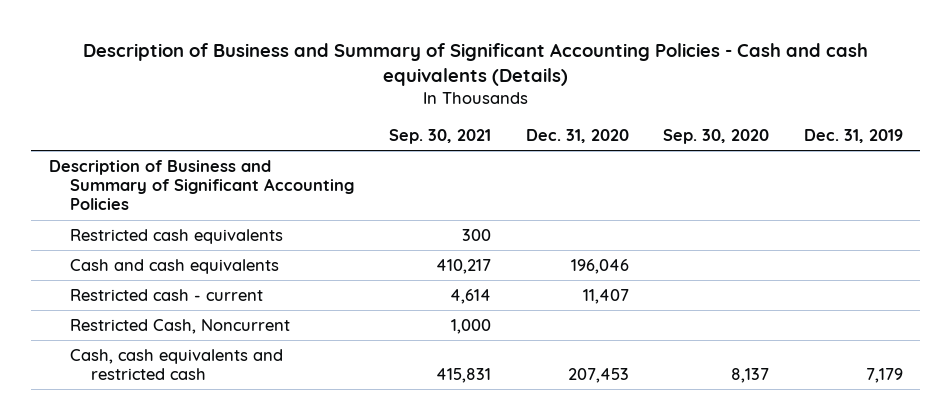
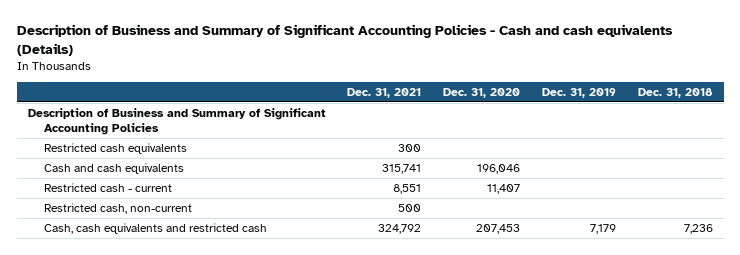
- | Sep. 30, 2021 | Dec. 31, 2020 | Sep. 30, 2020 | Dec. 31, 2019
+ | Dec. 31, 2021 | Dec. 31, 2020 | Dec. 31, 2019 | Dec. 31, 2018
- Restricted Cash, Noncurrent | 1,000 | | |
+ Restricted cash, non-current | 500 | | |

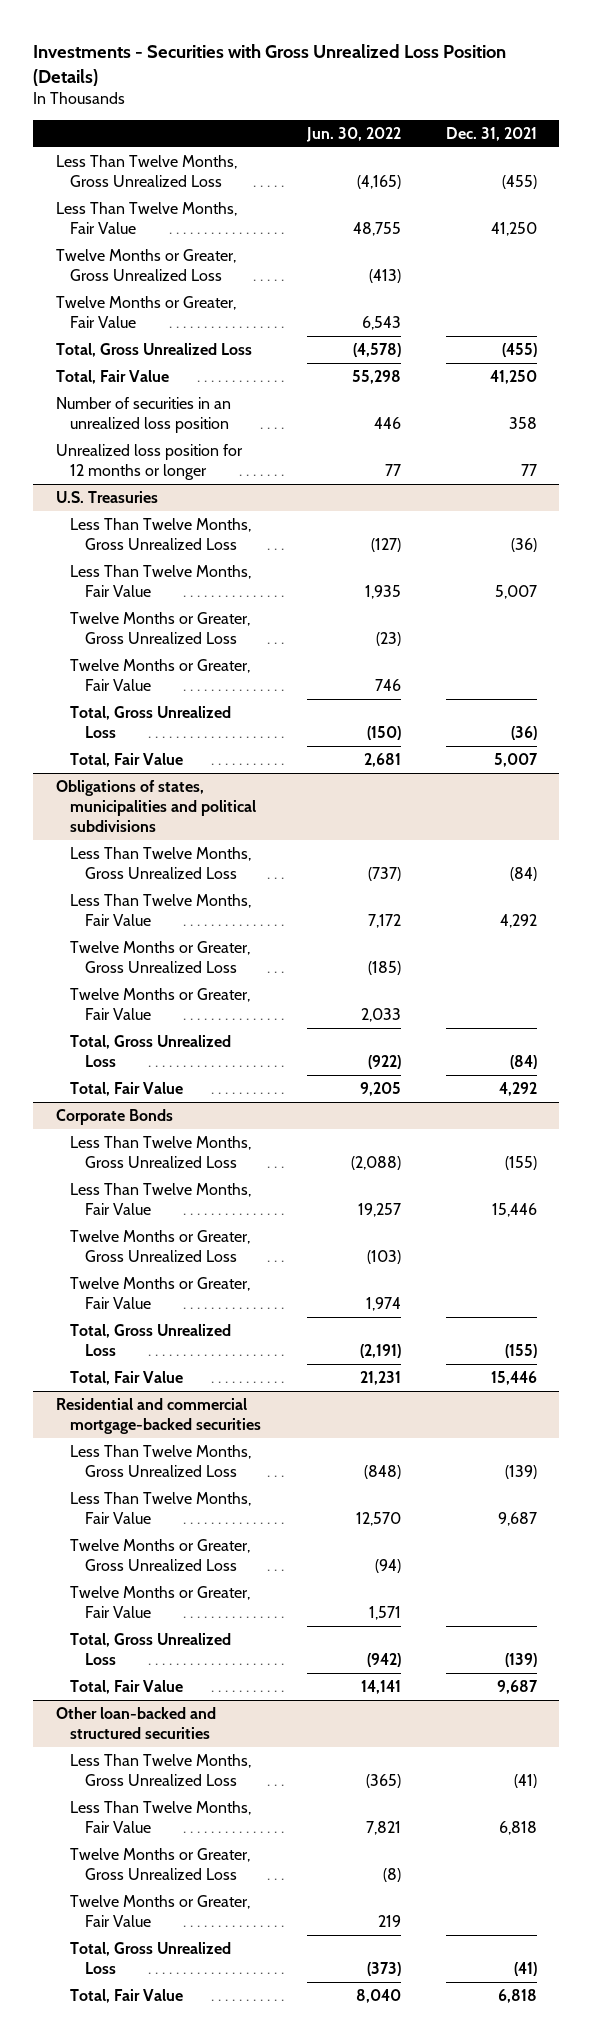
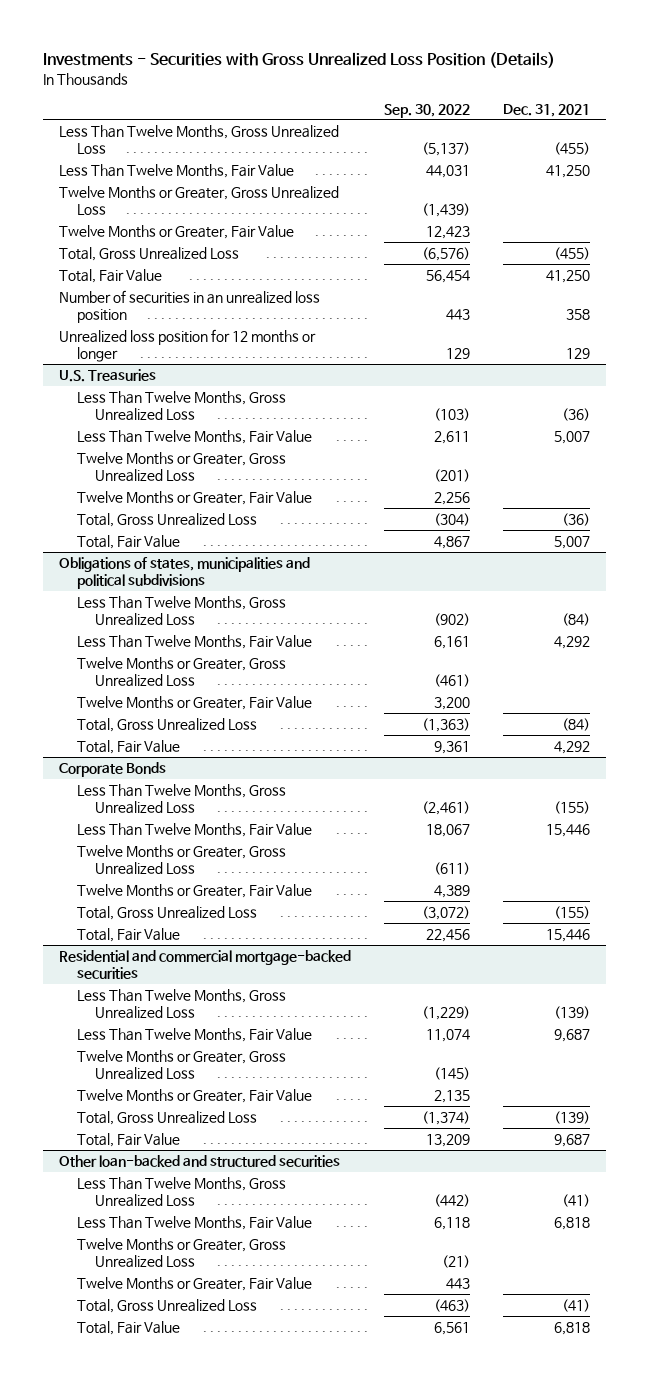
- | Jun. 30, 2022 | Dec. 31, 2021
+ | Sep. 30, 2022 | Dec. 31, 2021
- Unrealized loss position for 12 months or longer | 77 | 77
+ Unrealized loss position for 12 months or longer | 129 | 129

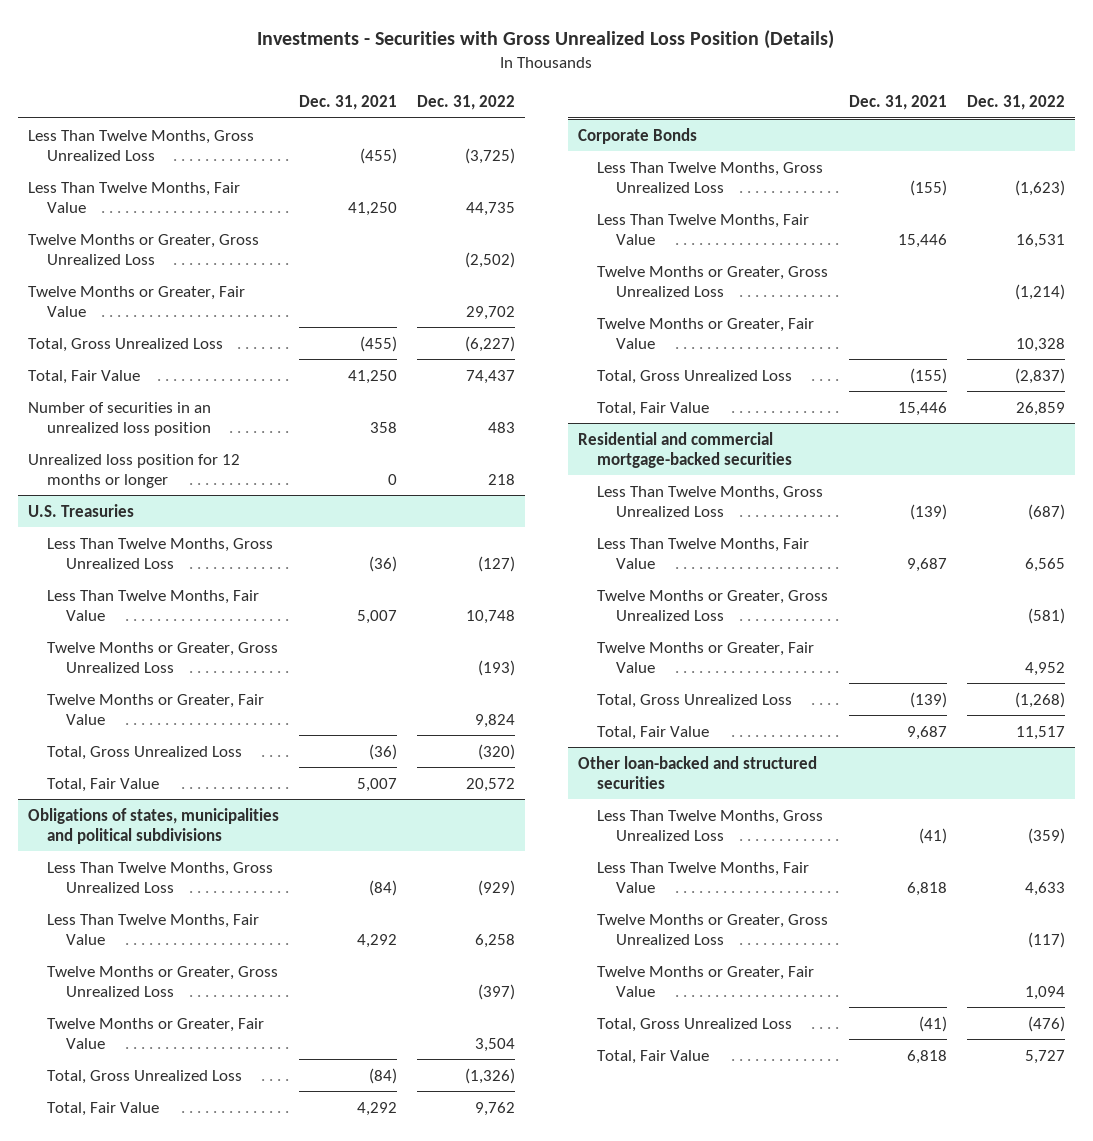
- | Sep. 30, 2022 | Dec. 31, 2021
+ | Dec. 31, 2021 | Dec. 31, 2022
- Unrealized loss position for 12 months or longer | 129 | 129
+ Unrealized loss position for 12 months or longer | 0 | 218

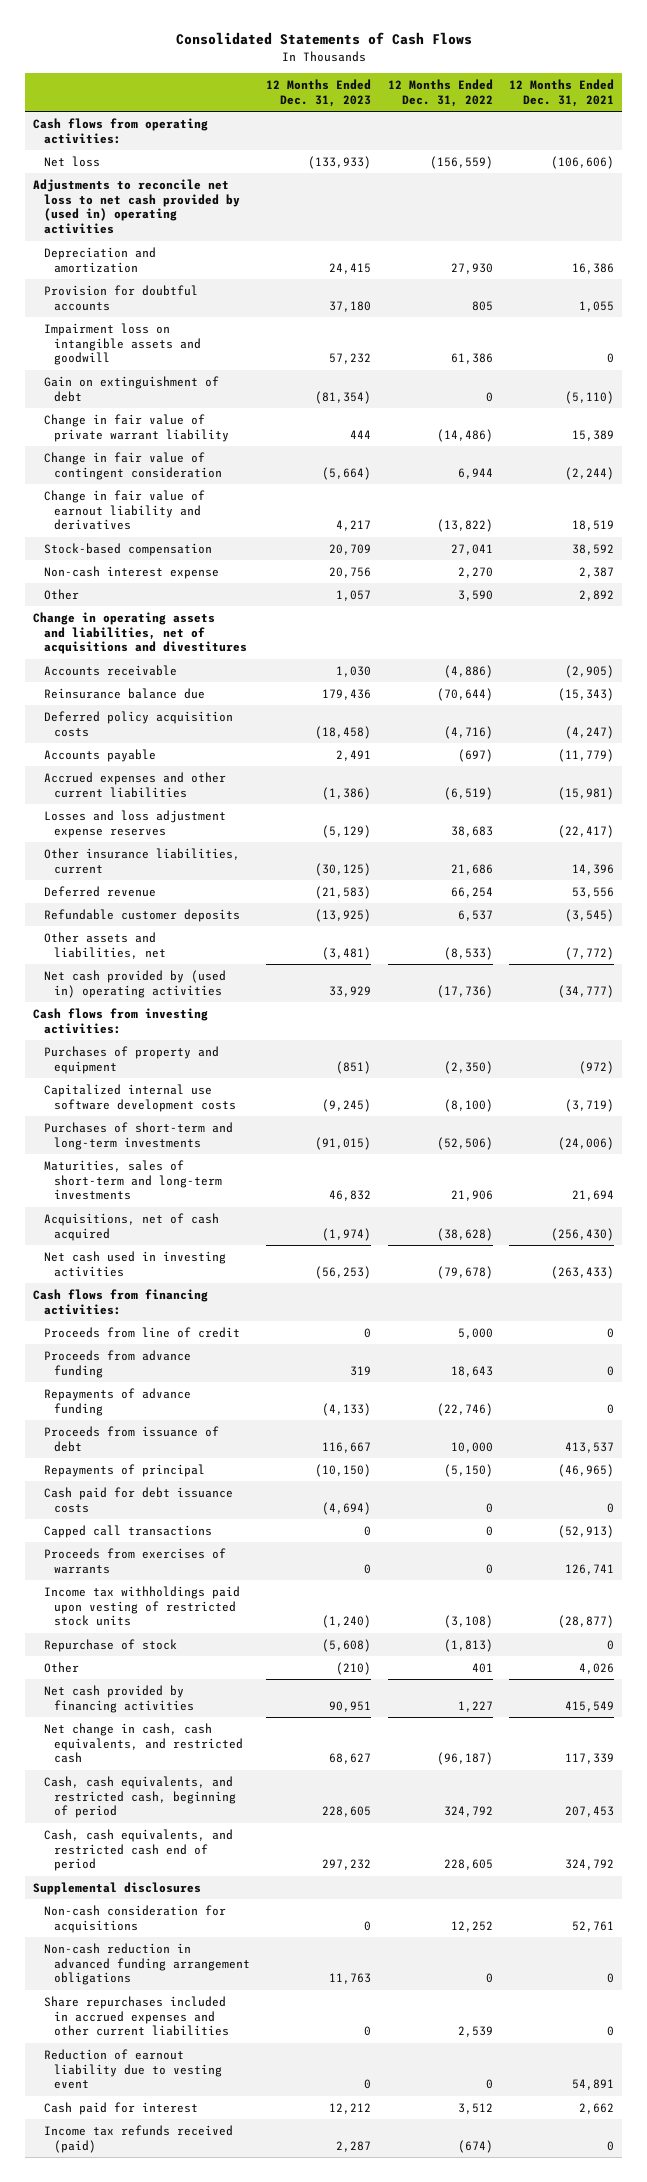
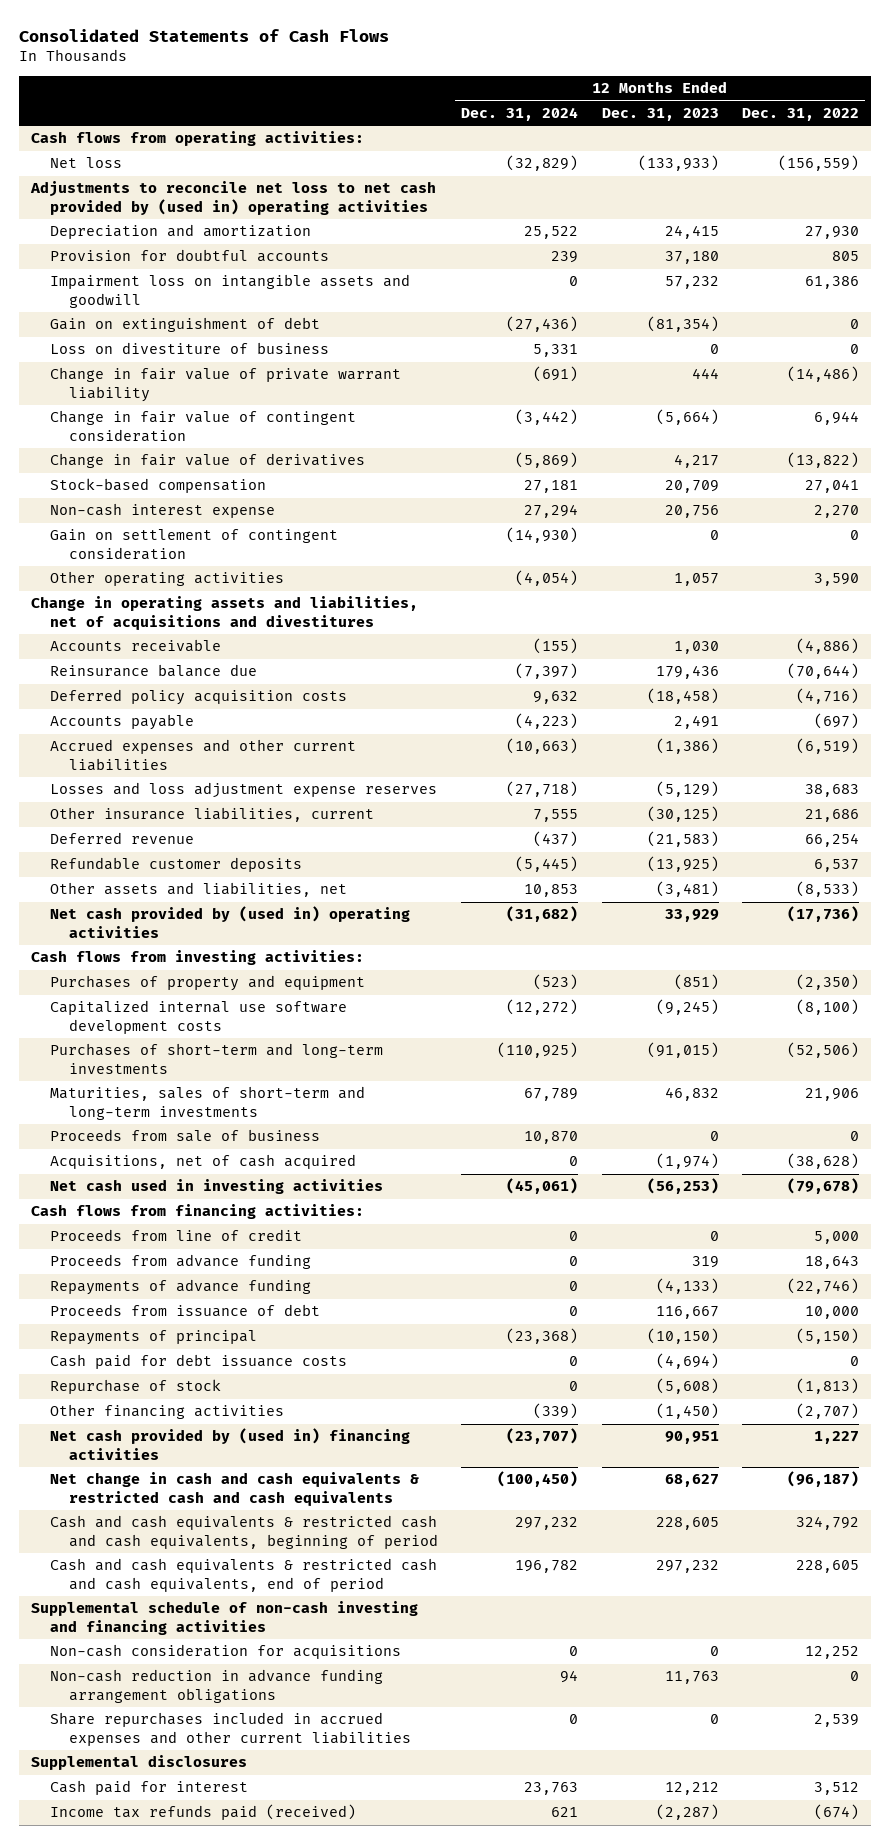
- | 12 Months Ended Dec. 31, 2023 | 12 Months Ended Dec. 31, 2022 | 12 Months Ended Dec. 31, 2021
+ | 12 Months Ended Dec. 31, 2024 | 12 Months Ended Dec. 31, 2023 | 12 Months Ended Dec. 31, 2022
+ Loss on divestiture of business | 5,331 | 0 | 0
- Change in fair value of earnout liability and derivatives | 4,217 | (13,822) | 18,519
+ Change in fair value of derivatives | (5,869) | 4,217 | (13,822)
- Other | 1,057 | 3,590 | 2,892
+ Gain on settlement of contingent consideration | (14,930) | 0 | 0
+ Other operating activities | (4,054) | 1,057 | 3,590
+ Proceeds from sale of business | 10,870 | 0 | 0
- Capped call transactions | 0 | 0 | (52,913)
- Proceeds from exercises of warrants | 0 | 0 | 126,741
- Income tax withholdings paid upon vesting of restricted stock units | (1,240) | (3,108) | (28,877)
- Other | (210) | 401 | 4,026
- Net cash provided by financing activities | 90,951 | 1,227 | 415,549
- Net change in cash, cash equivalents, and restricted cash | 68,627 | (96,187) | 117,339
- Cash, cash equivalents, and restricted cash, beginning of period | 228,605 | 324,792 | 207,453
- Cash, cash equivalents, and restricted cash end of period | 297,232 | 228,605 | 324,792
+ Other financing activities | (339) | (1,450) | (2,707)
+ Net cash provided by (used in) financing activities | (23,707) | 90,951 | 1,227
+ Net change in cash and cash equivalents & restricted cash and cash equivalents | (100,450) | 68,627 | (96,187)
+ Cash and cash equivalents & restricted cash and cash equivalents, beginning of period | 297,232 | 228,605 | 324,792
+ Cash and cash equivalents & restricted cash and cash equivalents, end of period | 196,782 | 297,232 | 228,605
+ Supplemental schedule of non-cash investing and financing activities
- Non-cash reduction in advanced funding arrangement obligations | 11,763 | 0 | 0
+ Non-cash reduction in advance funding arrangement obligations | 94 | 11,763 | 0
- Reduction of earnout liability due to vesting event | 0 | 0 | 54,891
moved down: Supplemental disclosures
- Income tax refunds received (paid) | 2,287 | (674) | 0
+ Income tax refunds paid (received) | 621 | (2,287) | (674)

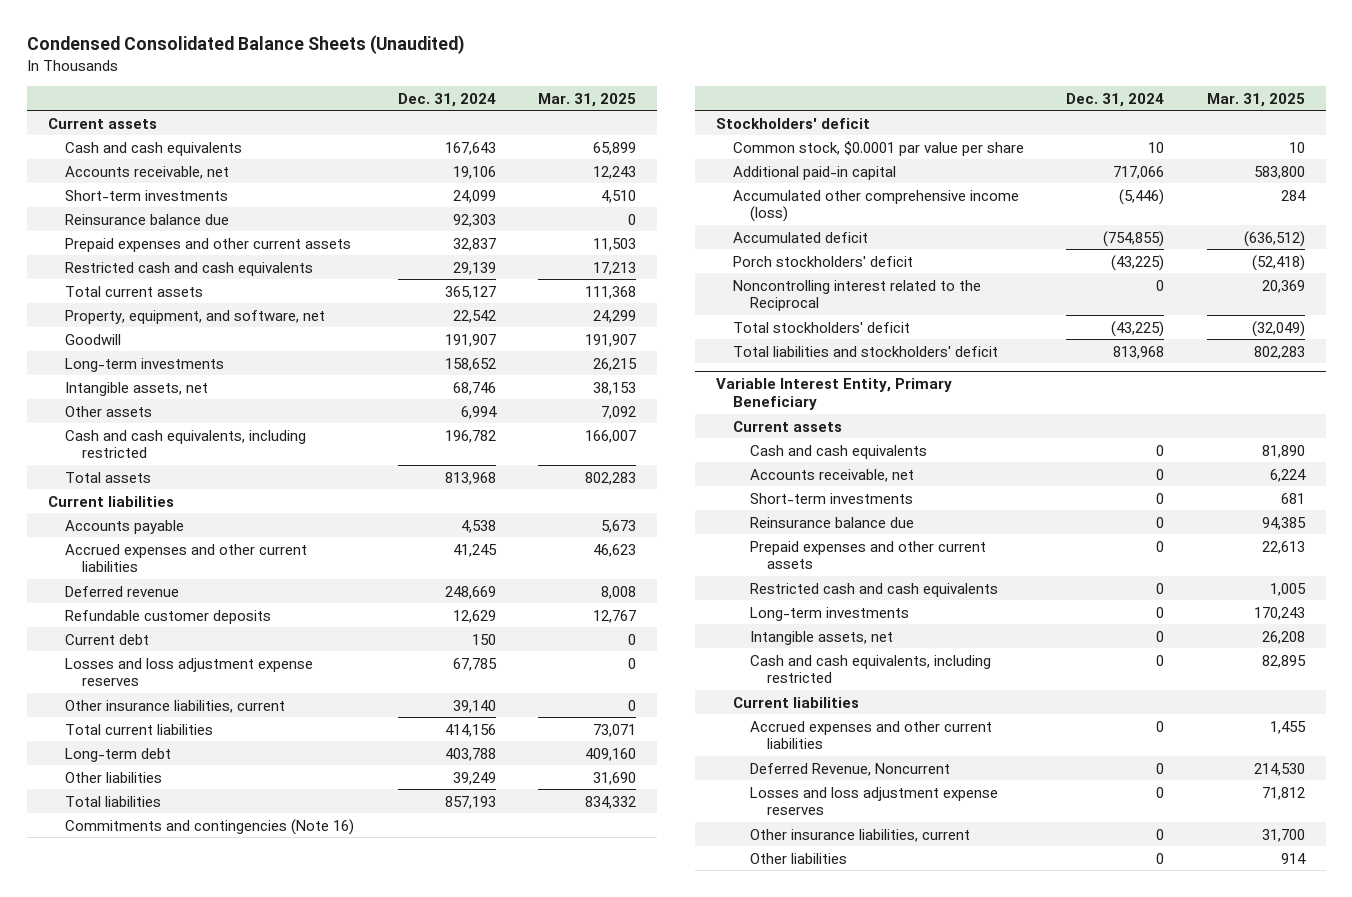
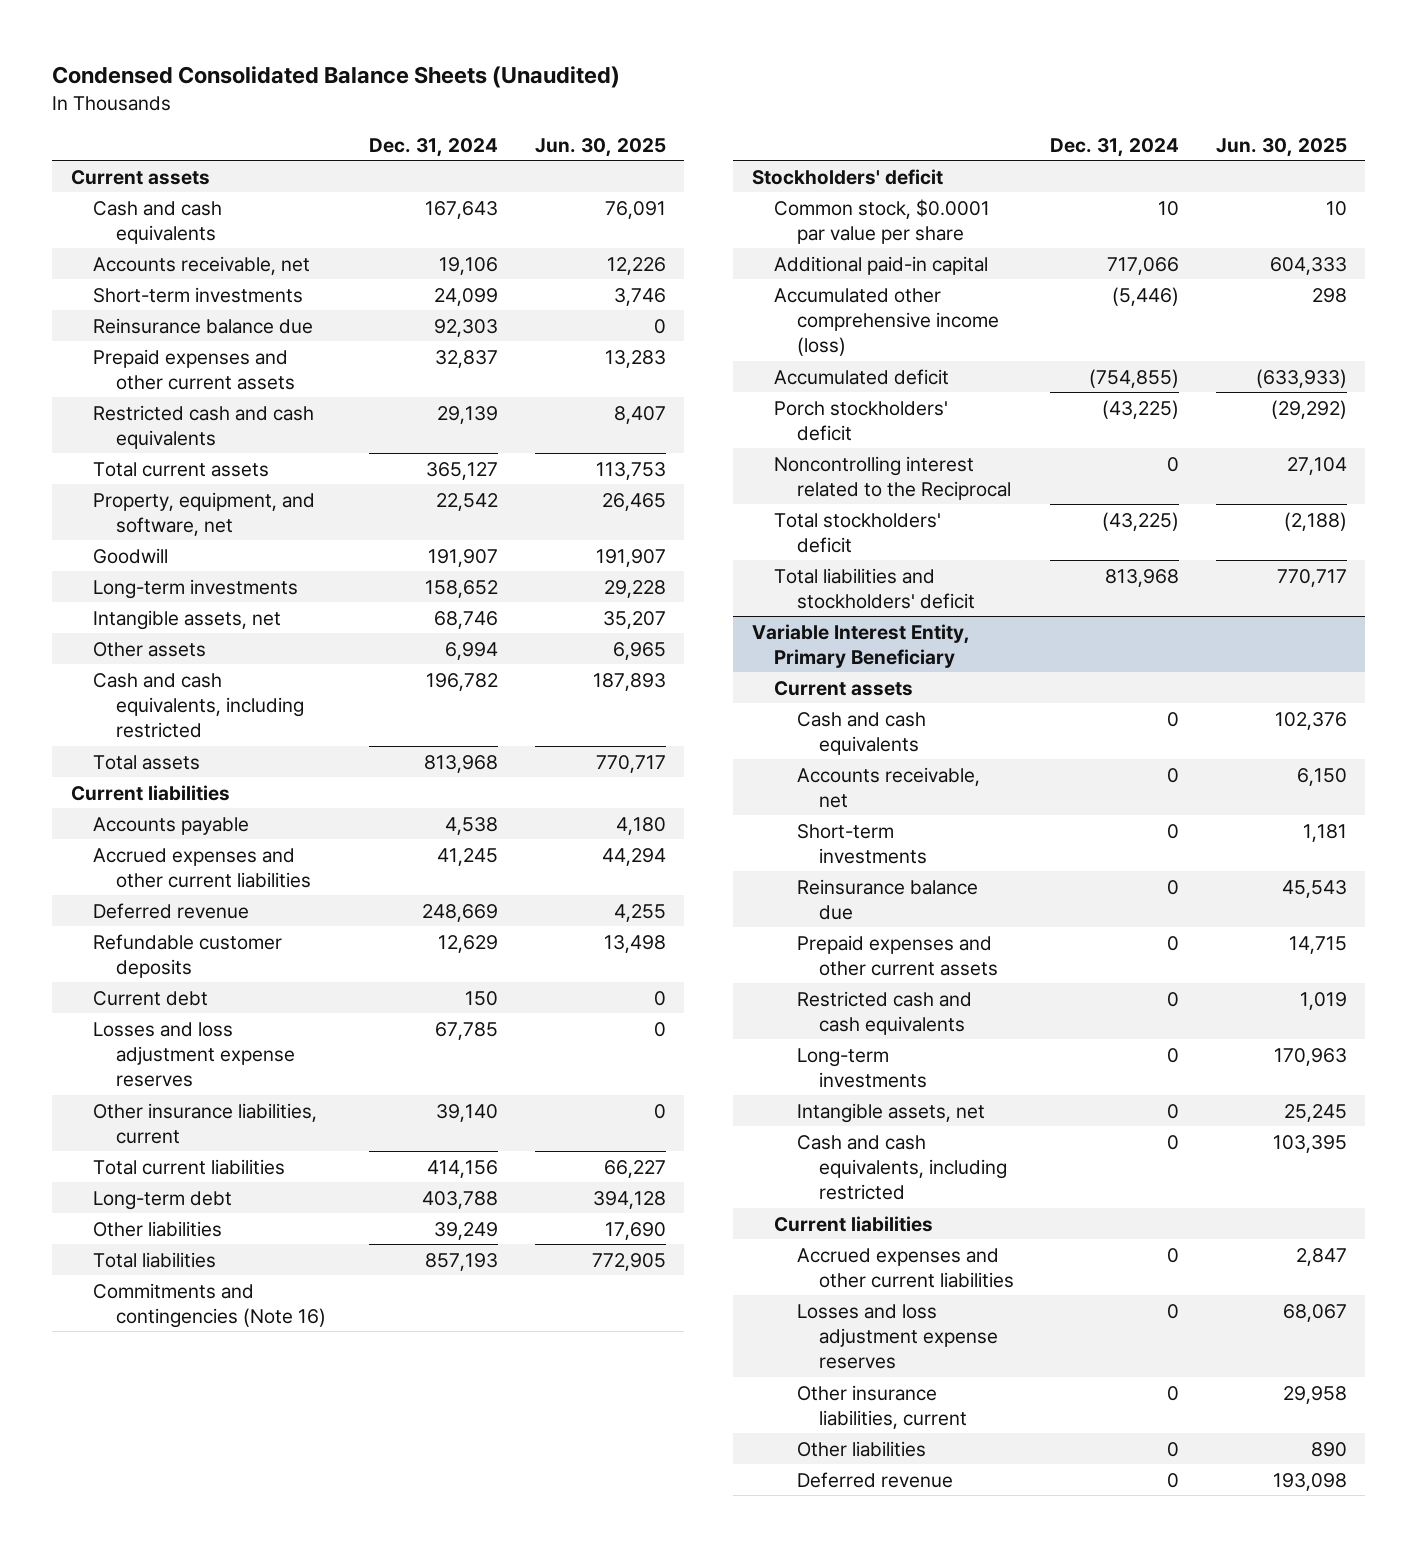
- | Dec. 31, 2024 | Mar. 31, 2025
+ | Dec. 31, 2024 | Jun. 30, 2025
@ Variable Interest Entity, Primary Beneficiary
- Deferred Revenue, Noncurrent | 0 | 214,530
+ Deferred revenue | 0 | 193,098

